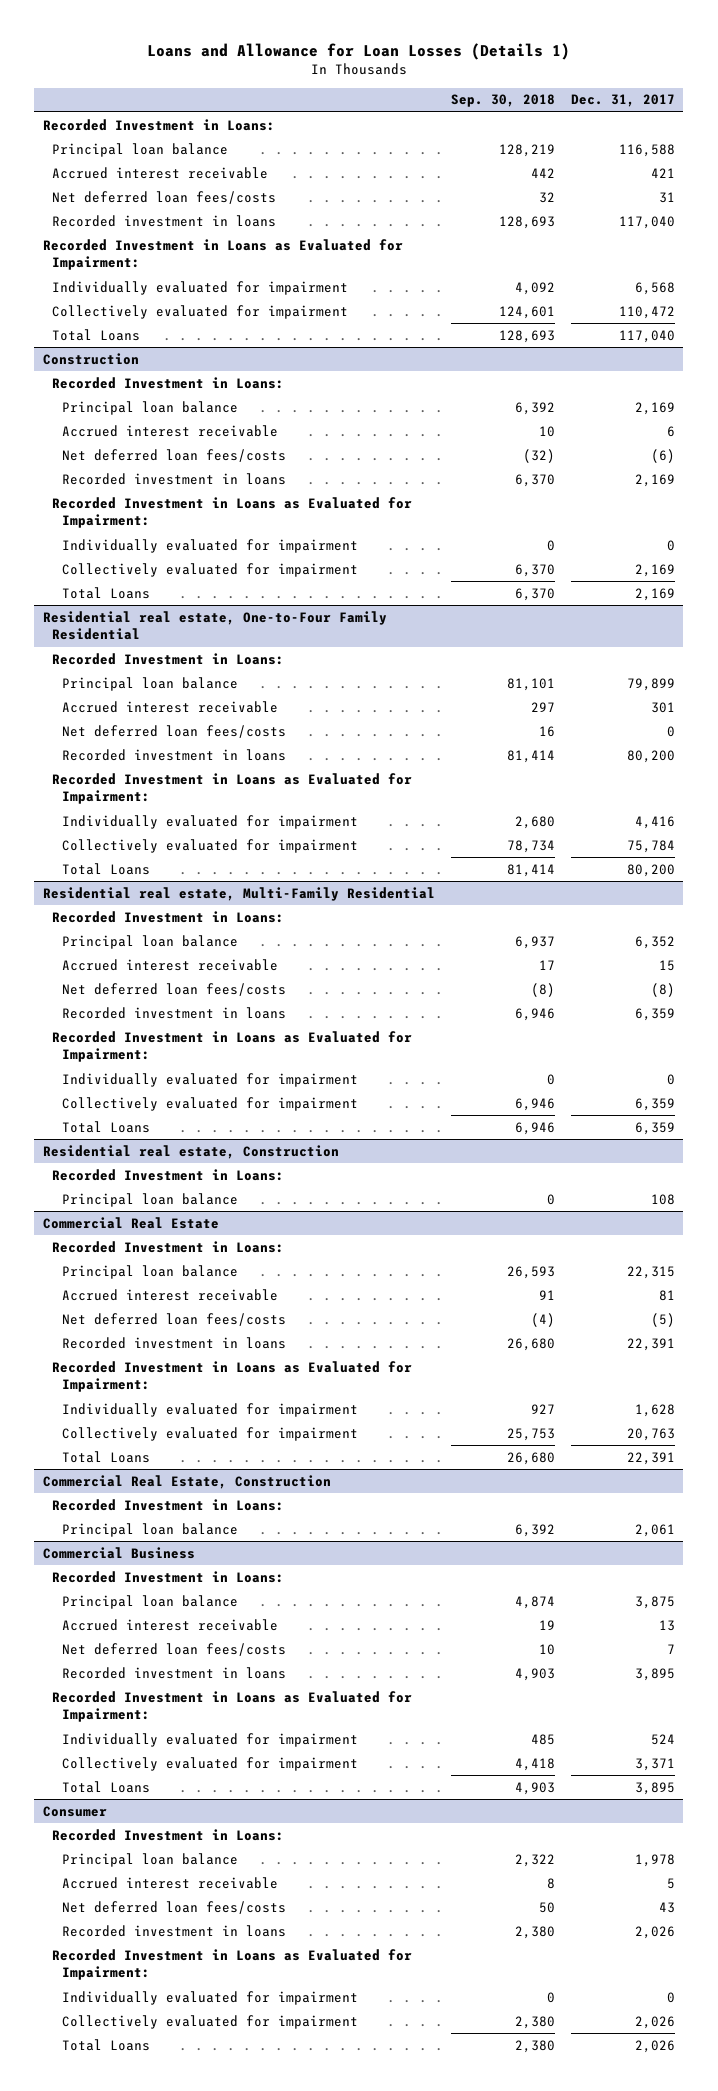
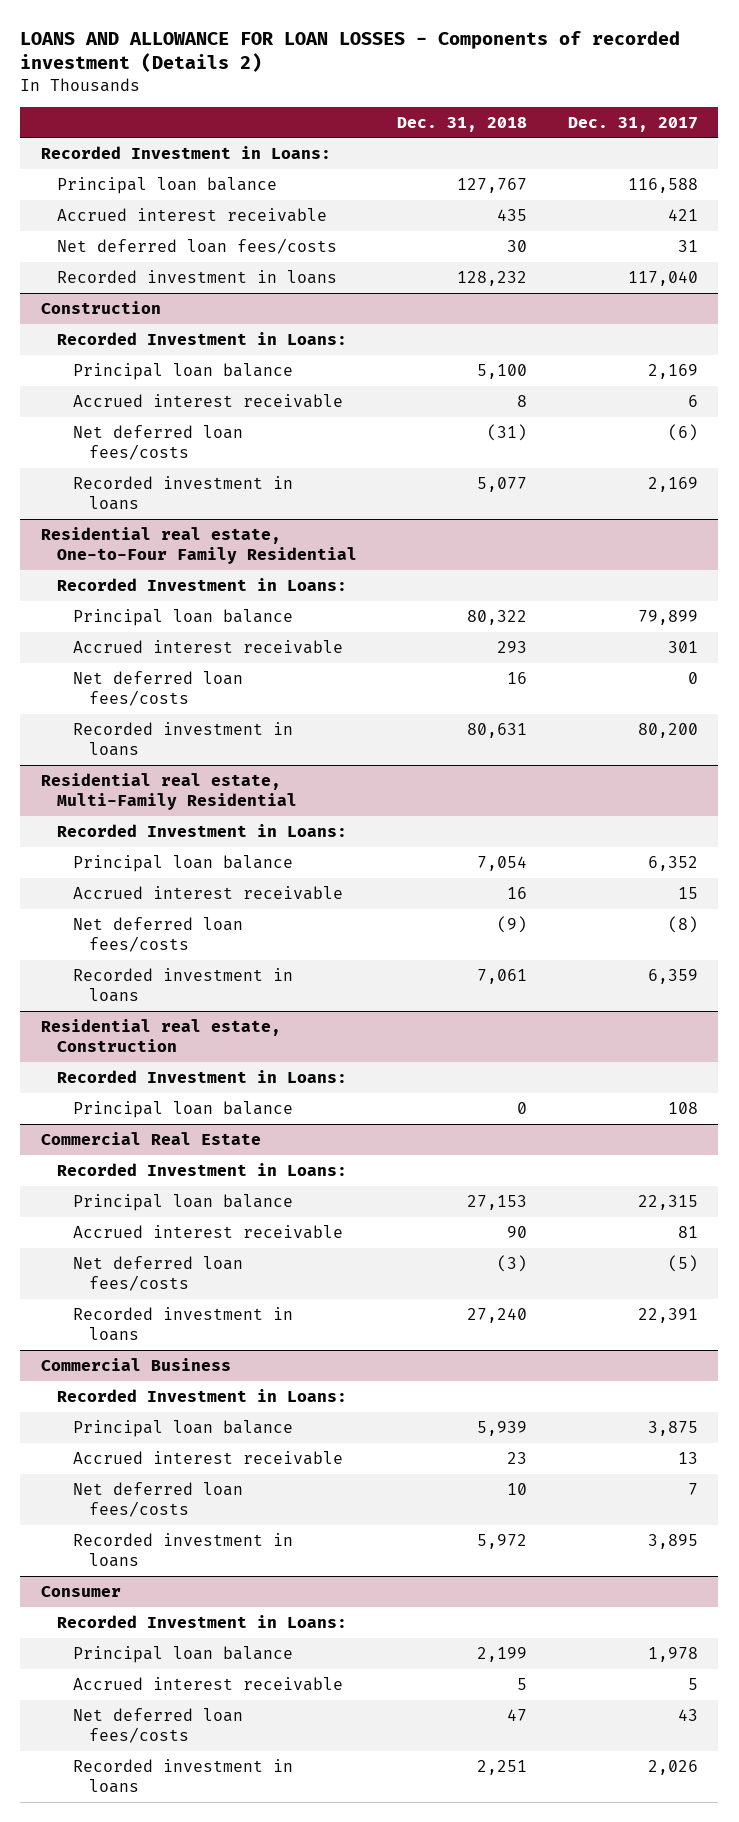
- Loans and Allowance for Loan Losses (Details 1)
+ LOANS AND ALLOWANCE FOR LOAN LOSSES - Components of recorded investment (Details 2)
- | Sep. 30, 2018 | Dec. 31, 2017
+ | Dec. 31, 2018 | Dec. 31, 2017
- Recorded Investment in Loans as Evaluated for Impairment:
- Individually evaluated for impairment | 4,092 | 6,568
- Collectively evaluated for impairment | 124,601 | 110,472
- Total Loans | 128,693 | 117,040
@ Construction
- Recorded Investment in Loans as Evaluated for Impairment:
- Individually evaluated for impairment | 0 | 0
- Collectively evaluated for impairment | 6,370 | 2,169
- Total Loans | 6,370 | 2,169
@ Residential real estate, One-to-Four Family Residential
- Recorded Investment in Loans as Evaluated for Impairment:
- Individually evaluated for impairment | 2,680 | 4,416
- Collectively evaluated for impairment | 78,734 | 75,784
- Total Loans | 81,414 | 80,200
@ Residential real estate, Multi-Family Residential
- Recorded Investment in Loans as Evaluated for Impairment:
- Individually evaluated for impairment | 0 | 0
- Collectively evaluated for impairment | 6,946 | 6,359
- Total Loans | 6,946 | 6,359
@ Commercial Real Estate
- Recorded Investment in Loans as Evaluated for Impairment:
- Individually evaluated for impairment | 927 | 1,628
- Collectively evaluated for impairment | 25,753 | 20,763
- Total Loans | 26,680 | 22,391
- Commercial Real Estate, Construction
- Recorded Investment in Loans:
- Principal loan balance | 6,392 | 2,061
@ Commercial Business
- Recorded Investment in Loans as Evaluated for Impairment:
- Individually evaluated for impairment | 485 | 524
- Collectively evaluated for impairment | 4,418 | 3,371
- Total Loans | 4,903 | 3,895
@ Consumer
- Recorded Investment in Loans as Evaluated for Impairment:
- Individually evaluated for impairment | 0 | 0
- Collectively evaluated for impairment | 2,380 | 2,026
- Total Loans | 2,380 | 2,026

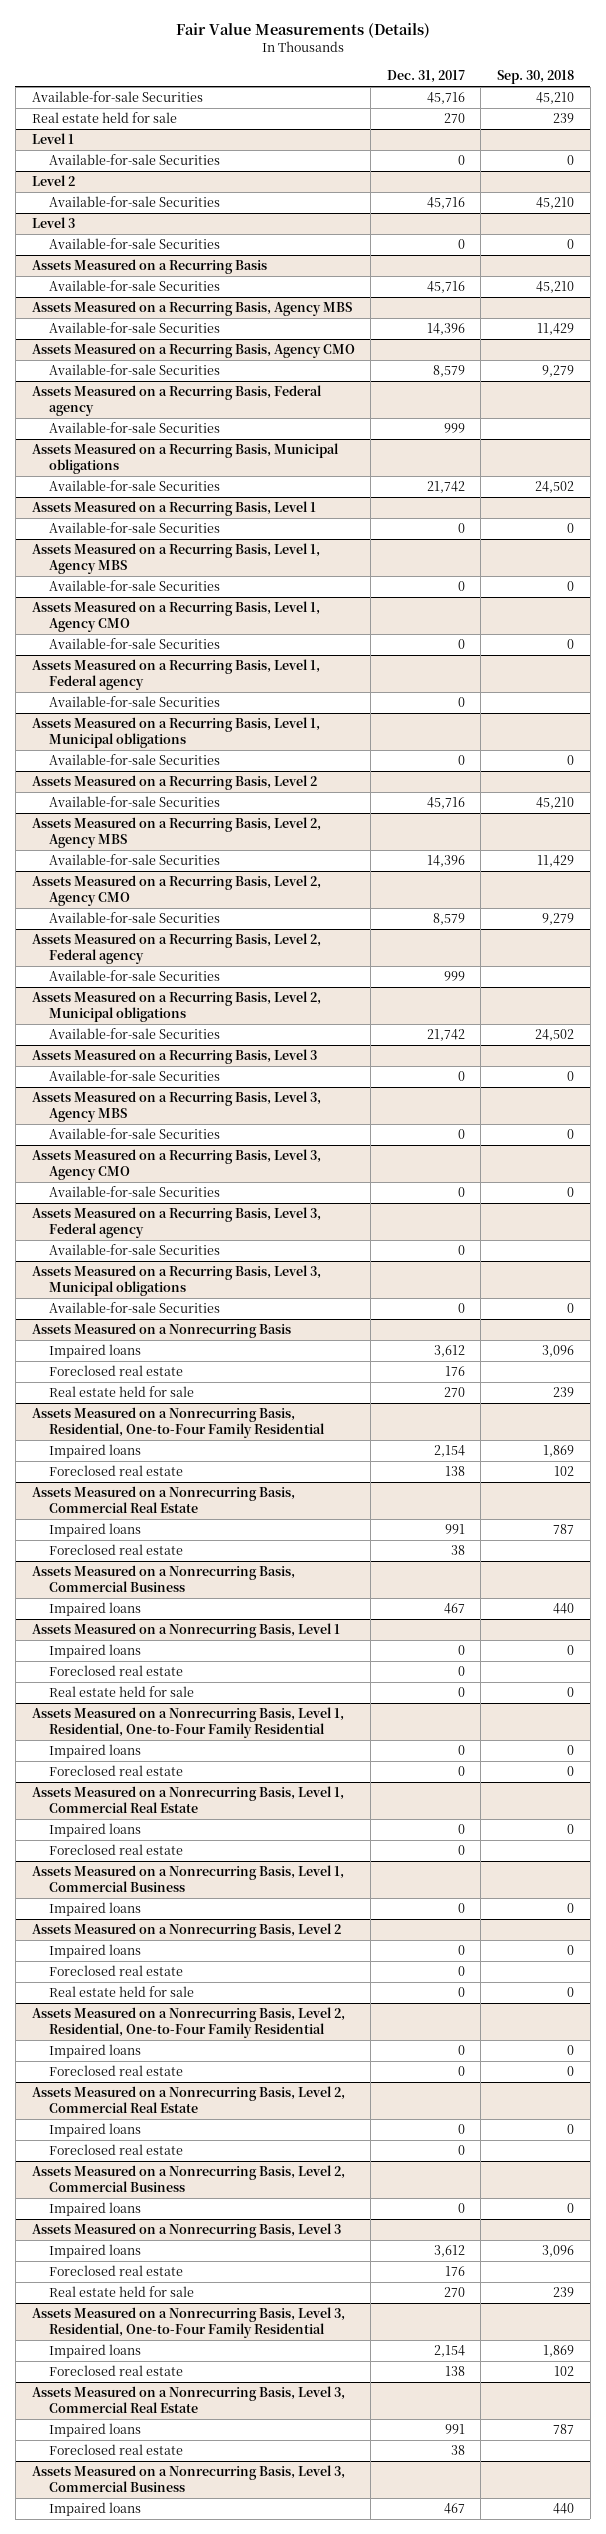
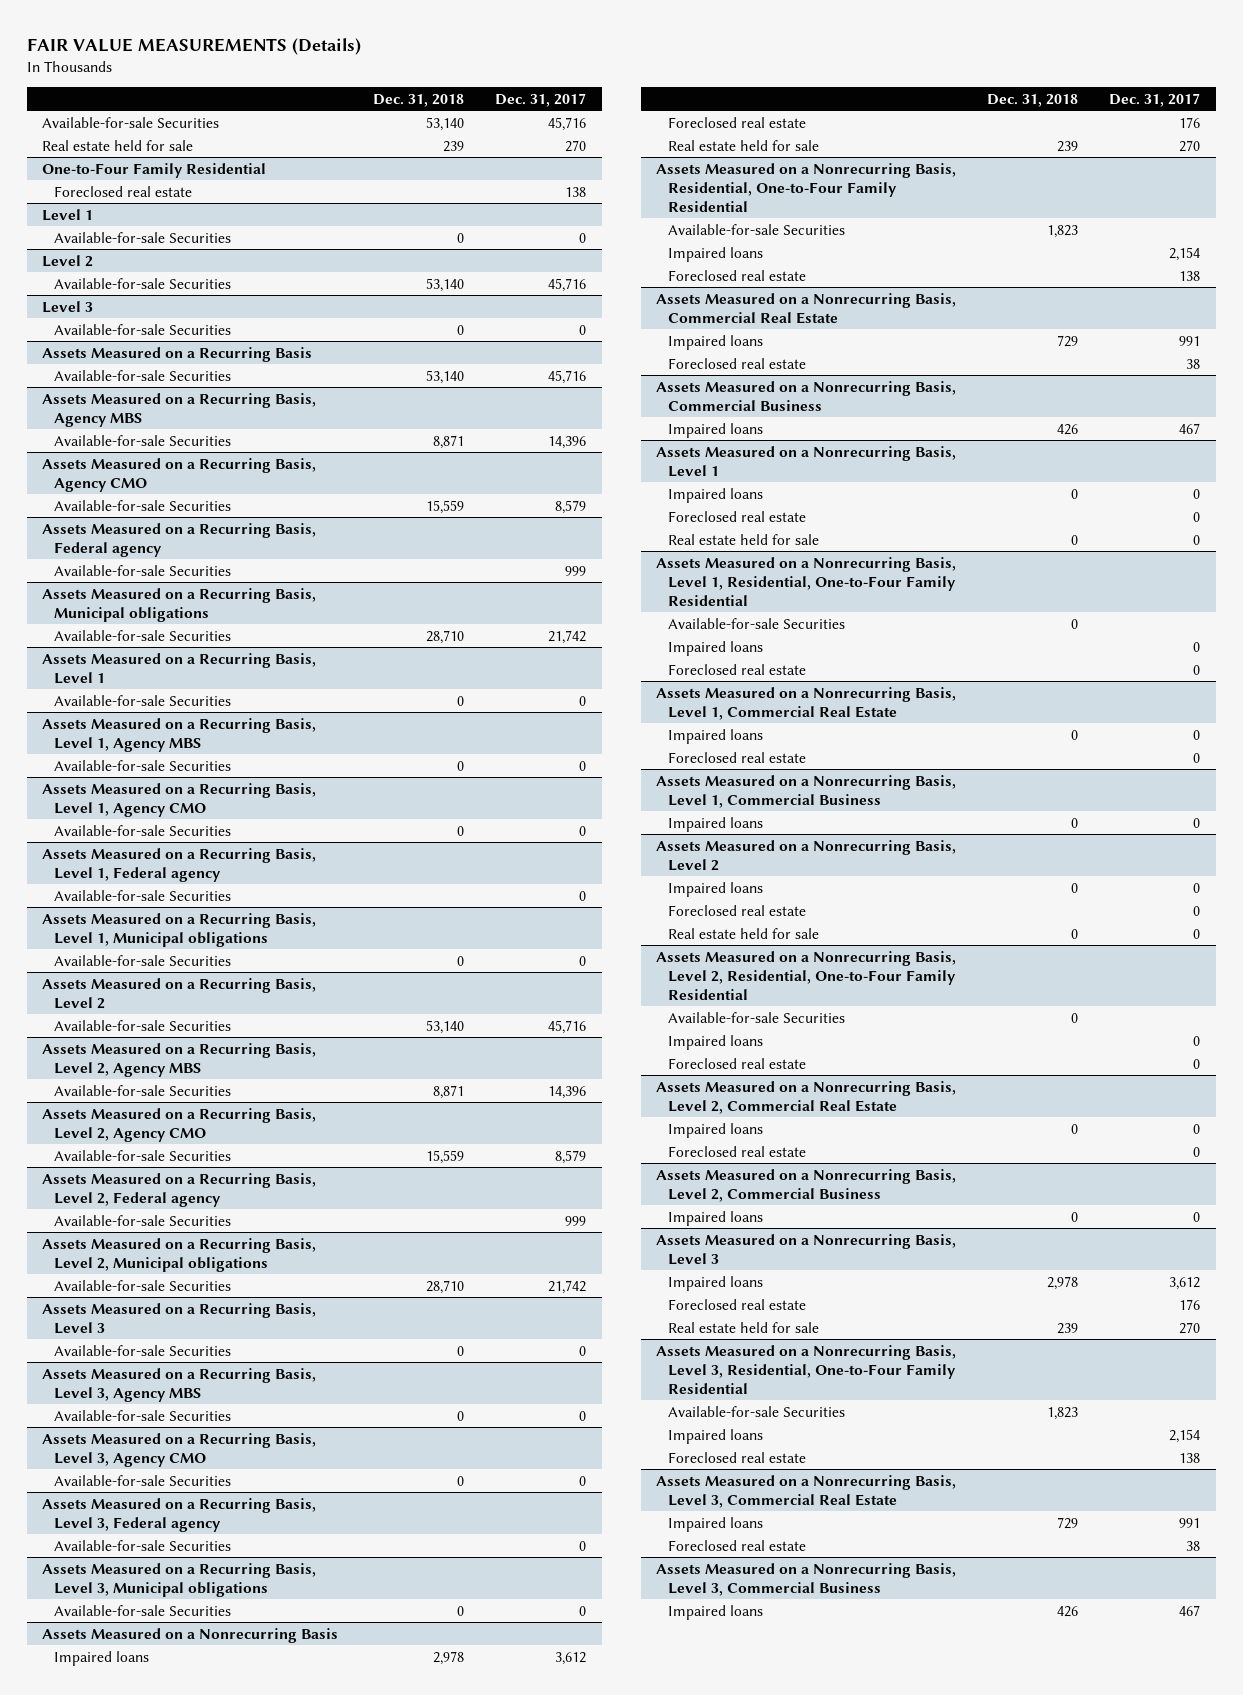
- Fair Value Measurements (Details)
+ FAIR VALUE MEASUREMENTS (Details)
- | Dec. 31, 2017 | Sep. 30, 2018
+ | Dec. 31, 2018 | Dec. 31, 2017
+ One-to-Four Family Residential
+ Foreclosed real estate | | 138
@ Assets Measured on a Nonrecurring Basis, Residential, One-to-Four Family Residential
+ Available-for-sale Securities | 1,823 |
@ Assets Measured on a Nonrecurring Basis, Level 1, Residential, One-to-Four Family Residential
+ Available-for-sale Securities | 0 |
@ Assets Measured on a Nonrecurring Basis, Level 2, Residential, One-to-Four Family Residential
+ Available-for-sale Securities | 0 |
@ Assets Measured on a Nonrecurring Basis, Level 3, Residential, One-to-Four Family Residential
+ Available-for-sale Securities | 1,823 |

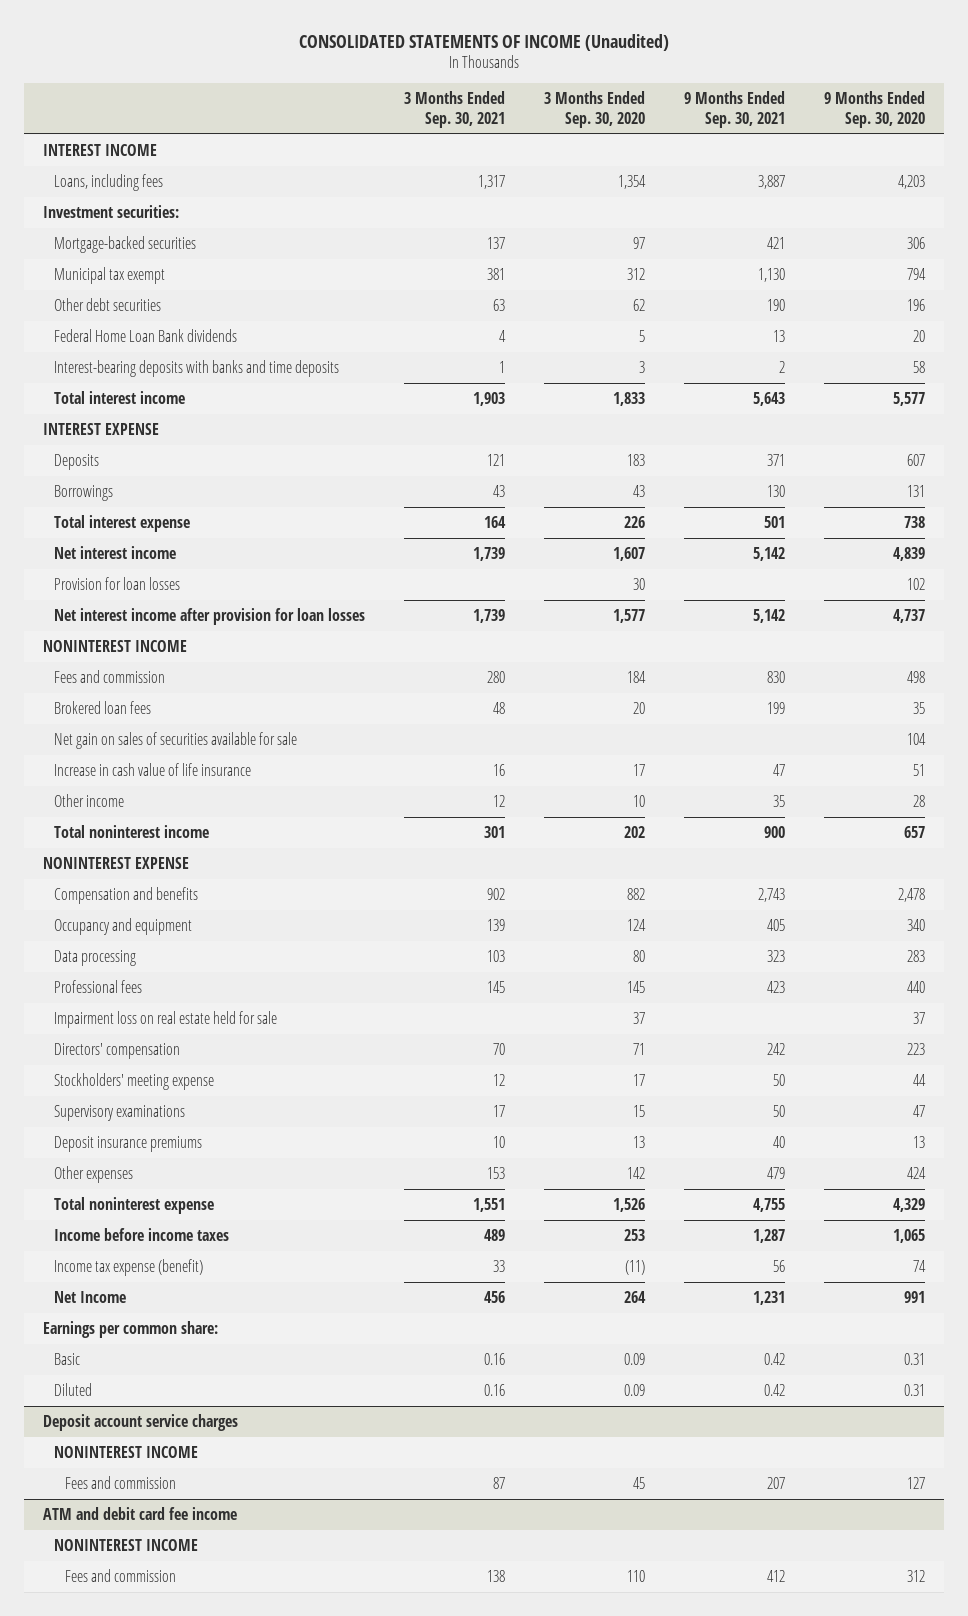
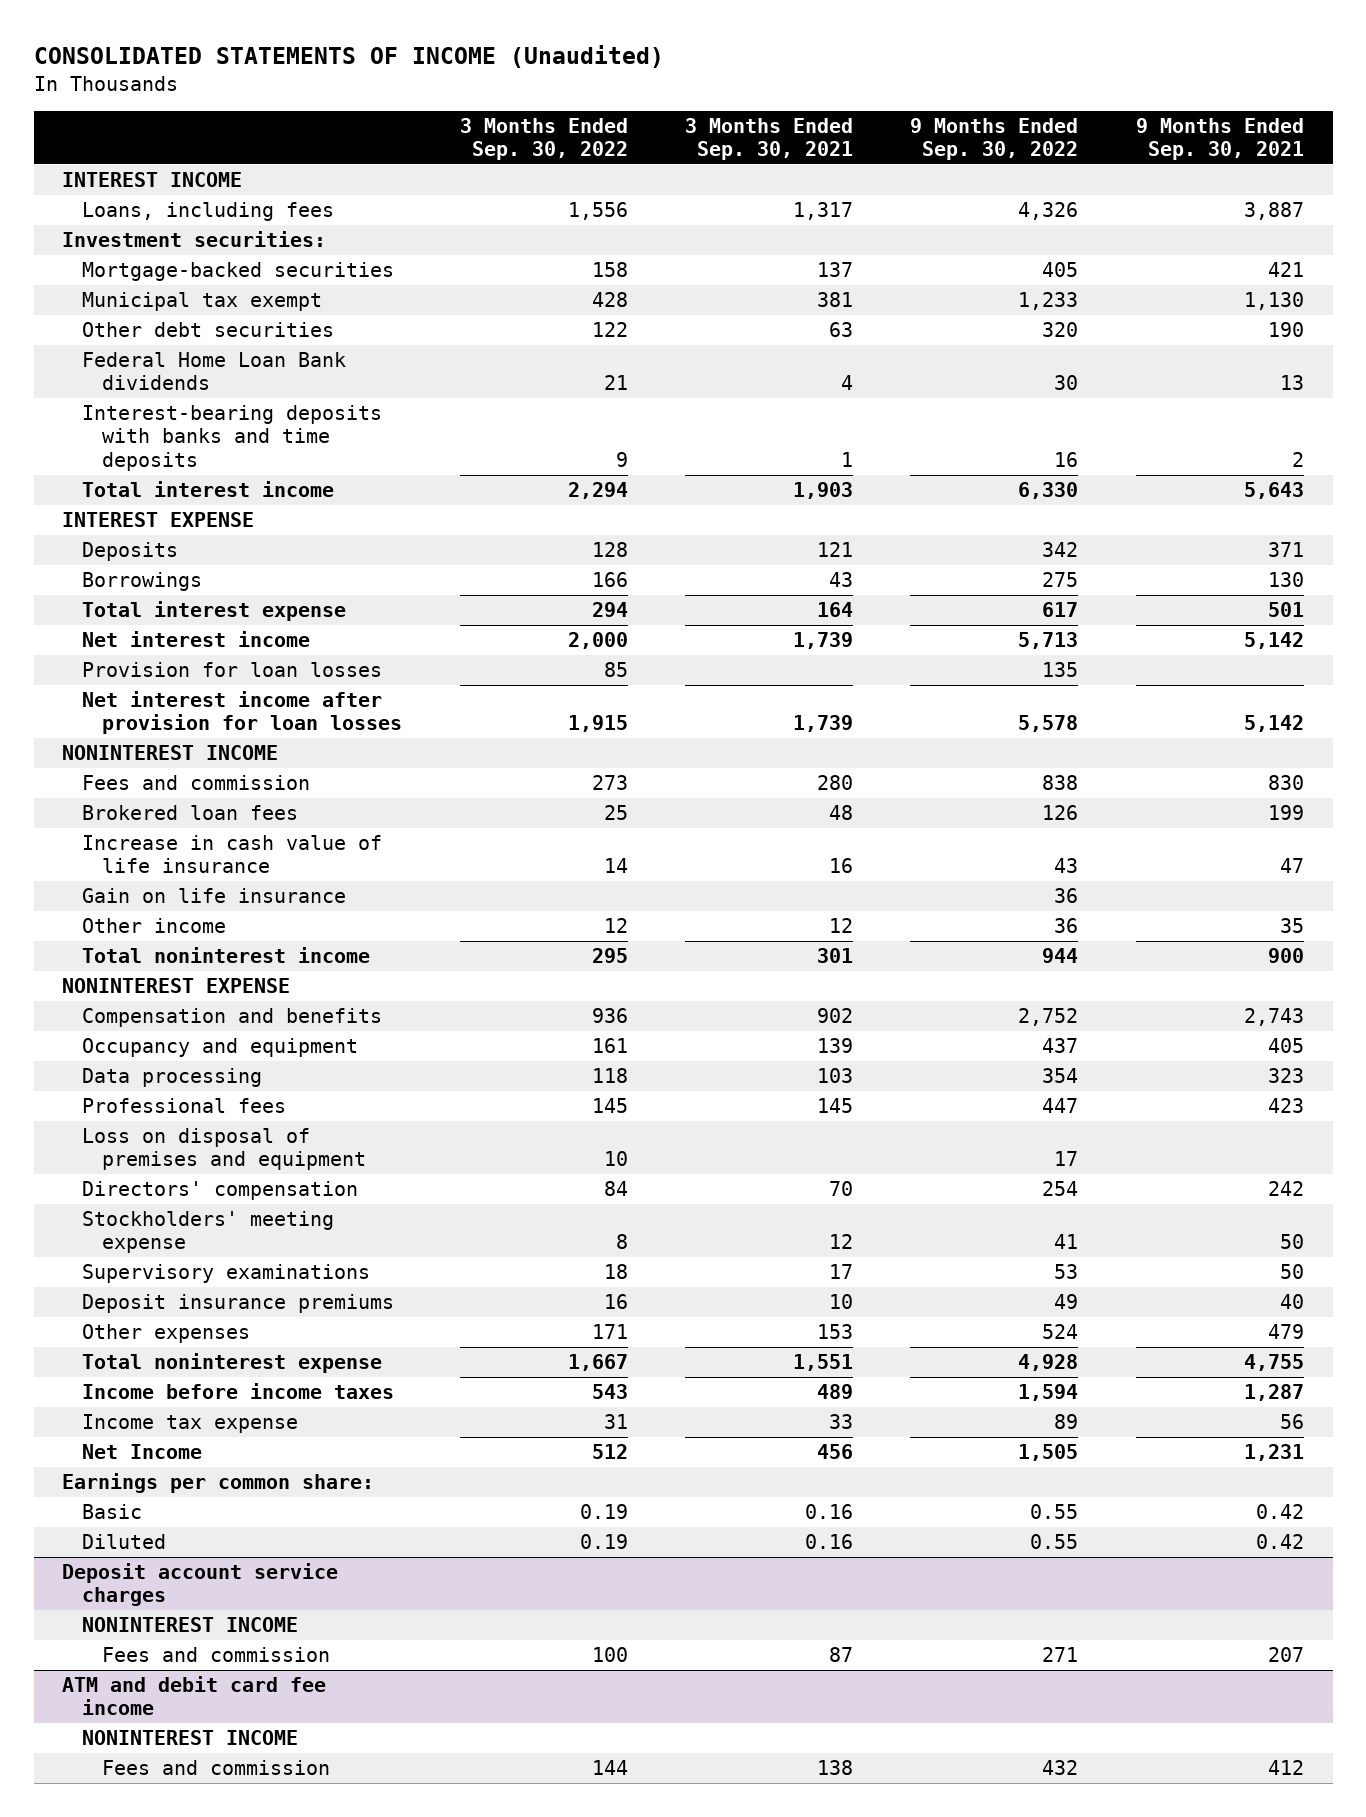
- | 3 Months Ended Sep. 30, 2021 | 3 Months Ended Sep. 30, 2020 | 9 Months Ended Sep. 30, 2021 | 9 Months Ended Sep. 30, 2020
+ | 3 Months Ended Sep. 30, 2022 | 3 Months Ended Sep. 30, 2021 | 9 Months Ended Sep. 30, 2022 | 9 Months Ended Sep. 30, 2021
- Net gain on sales of securities available for sale | | | | 104
+ Gain on life insurance | | | 36 |
- Impairment loss on real estate held for sale | | 37 | | 37
+ Loss on disposal of premises and equipment | 10 | | 17 |
- Income tax expense (benefit) | 33 | (11) | 56 | 74
+ Income tax expense | 31 | 33 | 89 | 56

